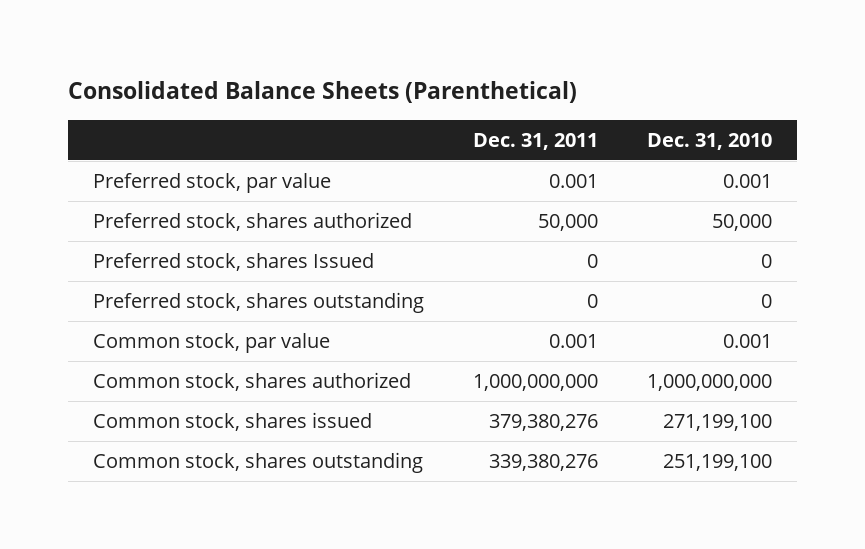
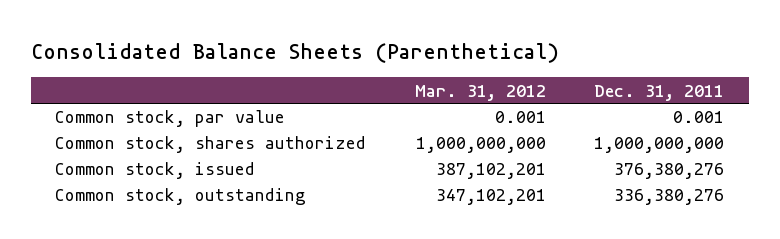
- | Dec. 31, 2011 | Dec. 31, 2010
+ | Mar. 31, 2012 | Dec. 31, 2011
- Preferred stock, par value | 0.001 | 0.001
- Preferred stock, shares authorized | 50,000 | 50,000
- Preferred stock, shares Issued | 0 | 0
- Preferred stock, shares outstanding | 0 | 0
- Common stock, shares issued | 379,380,276 | 271,199,100
- Common stock, shares outstanding | 339,380,276 | 251,199,100
+ Common stock, issued | 387,102,201 | 376,380,276
+ Common stock, outstanding | 347,102,201 | 336,380,276

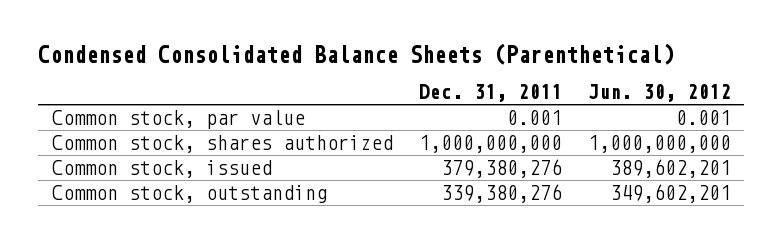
- Consolidated Balance Sheets (Parenthetical)
+ Condensed Consolidated Balance Sheets (Parenthetical)
- | Mar. 31, 2012 | Dec. 31, 2011
+ | Dec. 31, 2011 | Jun. 30, 2012
- Common stock, issued | 387,102,201 | 376,380,276
- Common stock, outstanding | 347,102,201 | 336,380,276
+ Common stock, issued | 379,380,276 | 389,602,201
+ Common stock, outstanding | 339,380,276 | 349,602,201

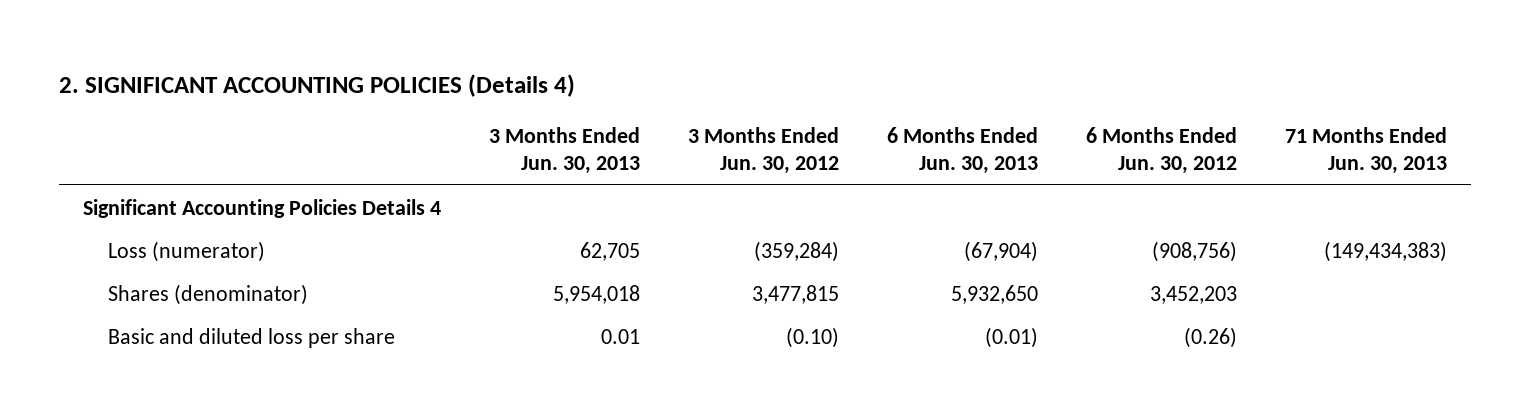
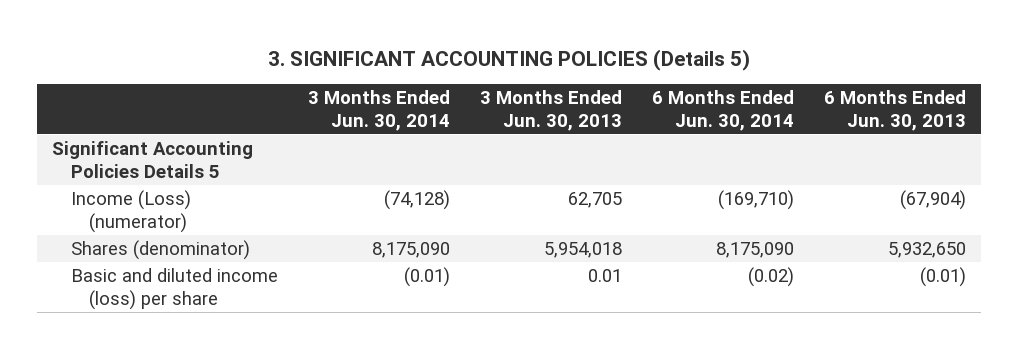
- 2. SIGNIFICANT ACCOUNTING POLICIES (Details 4)
+ 3. SIGNIFICANT ACCOUNTING POLICIES (Details 5)
- | 3 Months Ended Jun. 30, 2013 | 3 Months Ended Jun. 30, 2012 | 6 Months Ended Jun. 30, 2013 | 6 Months Ended Jun. 30, 2012 | 71 Months Ended Jun. 30, 2013
+ | 3 Months Ended Jun. 30, 2014 | 3 Months Ended Jun. 30, 2013 | 6 Months Ended Jun. 30, 2014 | 6 Months Ended Jun. 30, 2013
- Significant Accounting Policies Details 4
- Loss (numerator) | 62,705 | (359,284) | (67,904) | (908,756) | (149,434,383)
+ Significant Accounting Policies Details 5
+ Income (Loss) (numerator) | (74,128) | 62,705 | (169,710) | (67,904)
- Basic and diluted loss per share | 0.01 | (0.10) | (0.01) | (0.26) |
+ Basic and diluted income (loss) per share | (0.01) | 0.01 | (0.02) | (0.01)

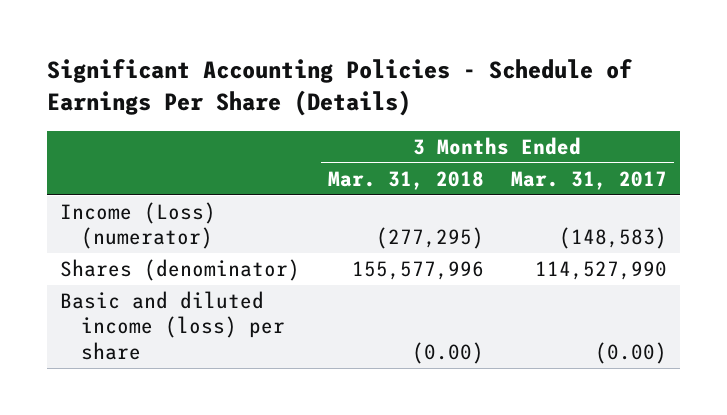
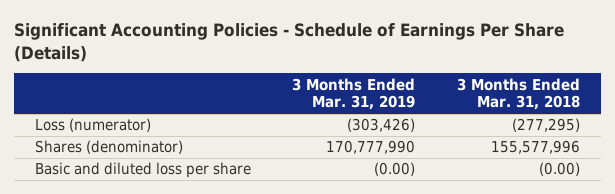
- | 3 Months Ended Mar. 31, 2018 | 3 Months Ended Mar. 31, 2017
+ | 3 Months Ended Mar. 31, 2019 | 3 Months Ended Mar. 31, 2018
- Income (Loss) (numerator) | (277,295) | (148,583)
+ Loss (numerator) | (303,426) | (277,295)
- Basic and diluted income (loss) per share | (0.00) | (0.00)
+ Basic and diluted loss per share | (0.00) | (0.00)

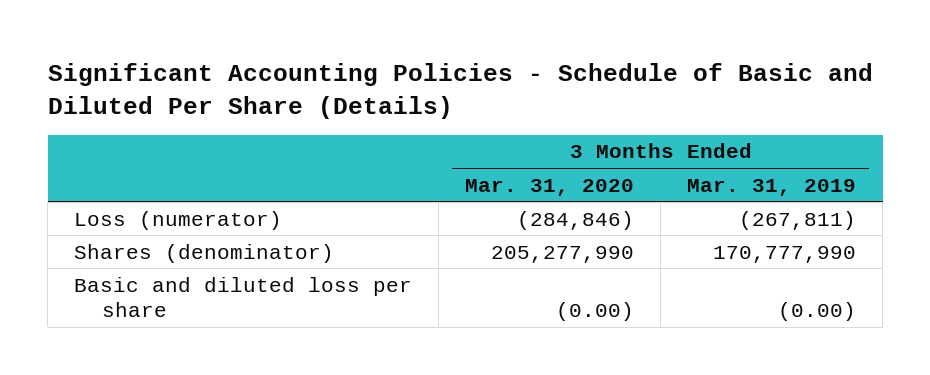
- Significant Accounting Policies - Schedule of Earnings Per Share (Details)
+ Significant Accounting Policies - Schedule of Basic and Diluted Per Share (Details)
- | 3 Months Ended Mar. 31, 2019 | 3 Months Ended Mar. 31, 2018
+ | 3 Months Ended Mar. 31, 2020 | 3 Months Ended Mar. 31, 2019
- Loss (numerator) | (303,426) | (277,295)
+ Loss (numerator) | (284,846) | (267,811)

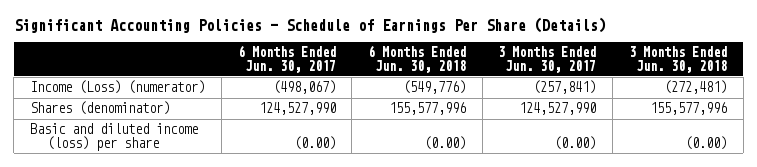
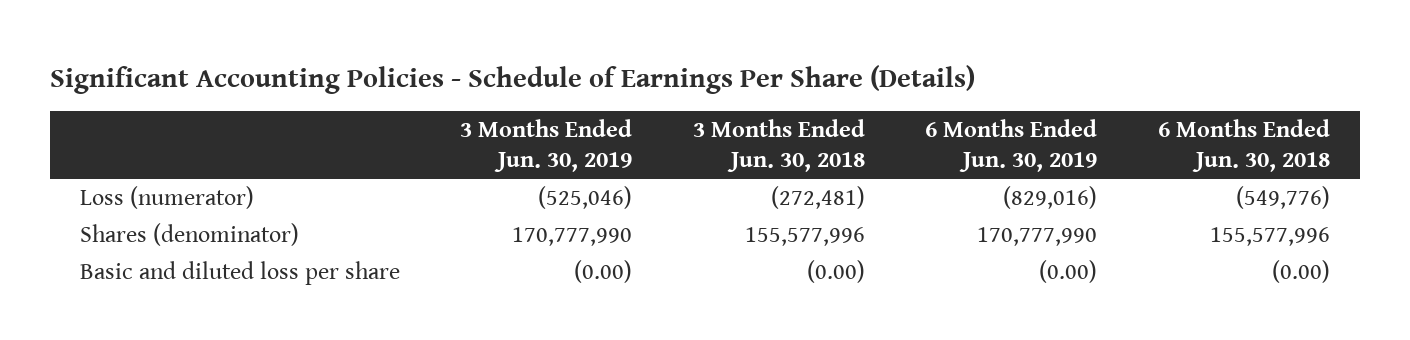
- | 6 Months Ended Jun. 30, 2017 | 6 Months Ended Jun. 30, 2018 | 3 Months Ended Jun. 30, 2017 | 3 Months Ended Jun. 30, 2018
+ | 3 Months Ended Jun. 30, 2019 | 3 Months Ended Jun. 30, 2018 | 6 Months Ended Jun. 30, 2019 | 6 Months Ended Jun. 30, 2018
- Income (Loss) (numerator) | (498,067) | (549,776) | (257,841) | (272,481)
+ Loss (numerator) | (525,046) | (272,481) | (829,016) | (549,776)
- Basic and diluted income (loss) per share | (0.00) | (0.00) | (0.00) | (0.00)
+ Basic and diluted loss per share | (0.00) | (0.00) | (0.00) | (0.00)

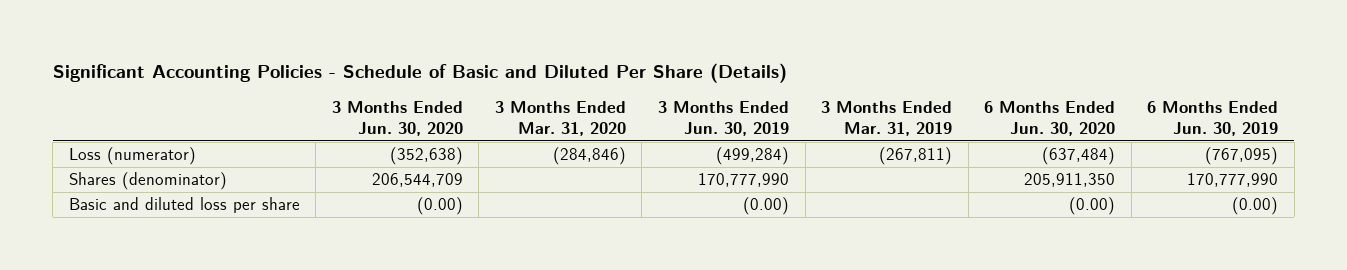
- Significant Accounting Policies - Schedule of Earnings Per Share (Details)
+ Significant Accounting Policies - Schedule of Basic and Diluted Per Share (Details)
- | 3 Months Ended Jun. 30, 2019 | 3 Months Ended Jun. 30, 2018 | 6 Months Ended Jun. 30, 2019 | 6 Months Ended Jun. 30, 2018
+ | 3 Months Ended Jun. 30, 2020 | 3 Months Ended Mar. 31, 2020 | 3 Months Ended Jun. 30, 2019 | 3 Months Ended Mar. 31, 2019 | 6 Months Ended Jun. 30, 2020 | 6 Months Ended Jun. 30, 2019
- Loss (numerator) | (525,046) | (272,481) | (829,016) | (549,776)
+ Loss (numerator) | (352,638) | (284,846) | (499,284) | (267,811) | (637,484) | (767,095)

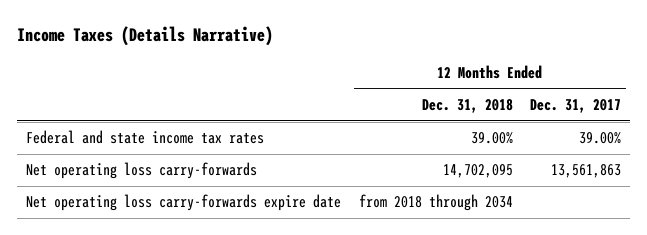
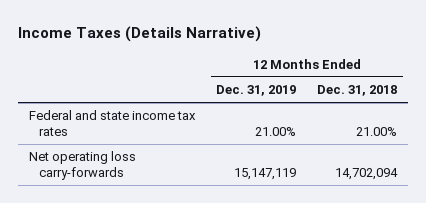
- | 12 Months Ended Dec. 31, 2018 | 12 Months Ended Dec. 31, 2017
+ | 12 Months Ended Dec. 31, 2019 | 12 Months Ended Dec. 31, 2018
- Federal and state income tax rates | 39.00% | 39.00%
- Net operating loss carry-forwards | 14,702,095 | 13,561,863
- Net operating loss carry-forwards expire date | from 2018 through 2034 |
+ Federal and state income tax rates | 21.00% | 21.00%
+ Net operating loss carry-forwards | 15,147,119 | 14,702,094

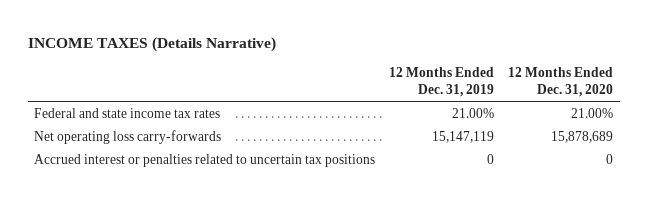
- Income Taxes (Details Narrative)
+ INCOME TAXES (Details Narrative)
- | 12 Months Ended Dec. 31, 2019 | 12 Months Ended Dec. 31, 2018
+ | 12 Months Ended Dec. 31, 2019 | 12 Months Ended Dec. 31, 2020
+ Accrued interest or penalties related to uncertain tax positions | 0 | 0

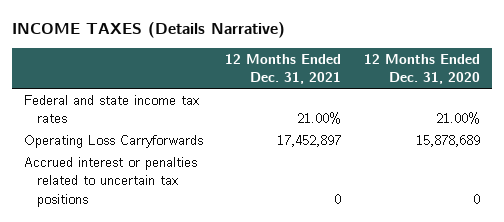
- | 12 Months Ended Dec. 31, 2019 | 12 Months Ended Dec. 31, 2020
+ | 12 Months Ended Dec. 31, 2021 | 12 Months Ended Dec. 31, 2020
- Net operating loss carry-forwards | 15,147,119 | 15,878,689
+ Operating Loss Carryforwards | 17,452,897 | 15,878,689

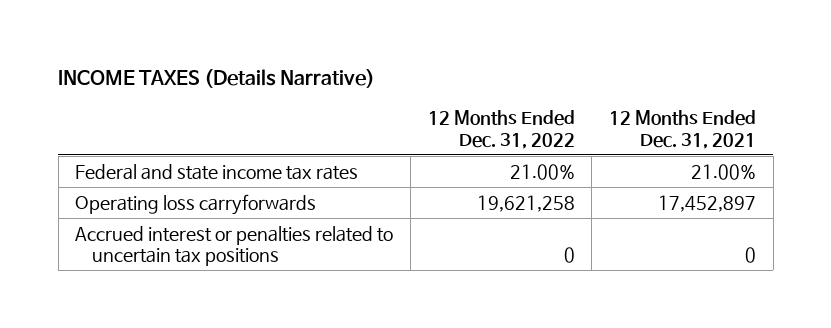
- | 12 Months Ended Dec. 31, 2021 | 12 Months Ended Dec. 31, 2020
+ | 12 Months Ended Dec. 31, 2022 | 12 Months Ended Dec. 31, 2021
- Operating Loss Carryforwards | 17,452,897 | 15,878,689
+ Operating loss carryforwards | 19,621,258 | 17,452,897

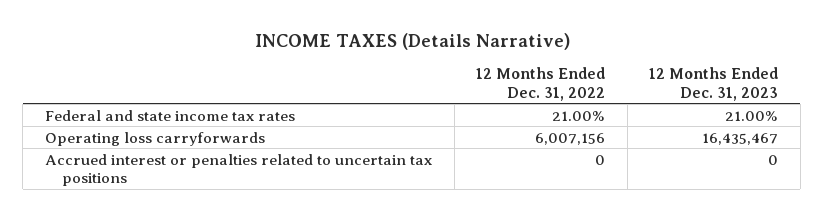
- | 12 Months Ended Dec. 31, 2022 | 12 Months Ended Dec. 31, 2021
+ | 12 Months Ended Dec. 31, 2022 | 12 Months Ended Dec. 31, 2023
- Operating loss carryforwards | 19,621,258 | 17,452,897
+ Operating loss carryforwards | 6,007,156 | 16,435,467

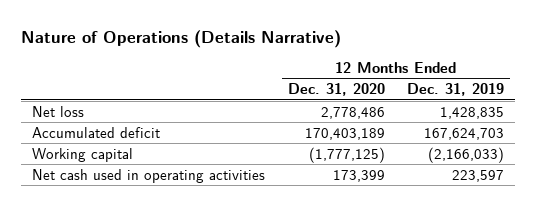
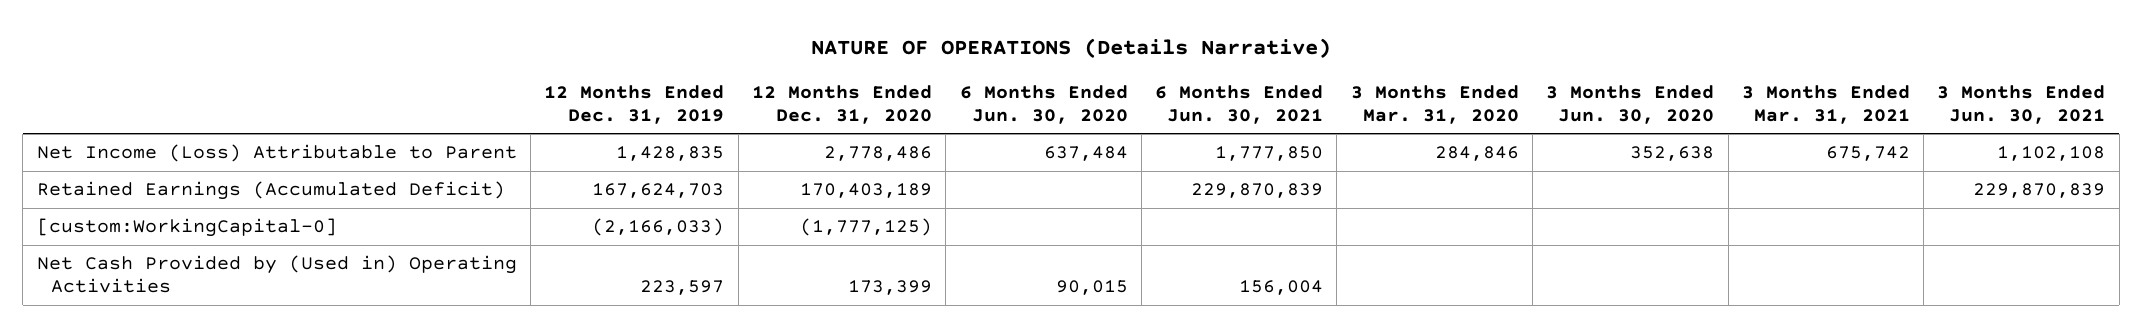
- Nature of Operations (Details Narrative)
+ NATURE OF OPERATIONS (Details Narrative)
- | 12 Months Ended Dec. 31, 2020 | 12 Months Ended Dec. 31, 2019
+ | 12 Months Ended Dec. 31, 2019 | 12 Months Ended Dec. 31, 2020 | 6 Months Ended Jun. 30, 2020 | 6 Months Ended Jun. 30, 2021 | 3 Months Ended Mar. 31, 2020 | 3 Months Ended Jun. 30, 2020 | 3 Months Ended Mar. 31, 2021 | 3 Months Ended Jun. 30, 2021
- Net loss | 2,778,486 | 1,428,835
- Accumulated deficit | 170,403,189 | 167,624,703
- Working capital | (1,777,125) | (2,166,033)
- Net cash used in operating activities | 173,399 | 223,597
+ Net Income (Loss) Attributable to Parent | 1,428,835 | 2,778,486 | 637,484 | 1,777,850 | 284,846 | 352,638 | 675,742 | 1,102,108
+ Retained Earnings (Accumulated Deficit) | 167,624,703 | 170,403,189 | | 229,870,839 | | | | 229,870,839
+ [custom:WorkingCapital-0] | (2,166,033) | (1,777,125) | | | | | |
+ Net Cash Provided by (Used in) Operating Activities | 223,597 | 173,399 | 90,015 | 156,004 | | | |

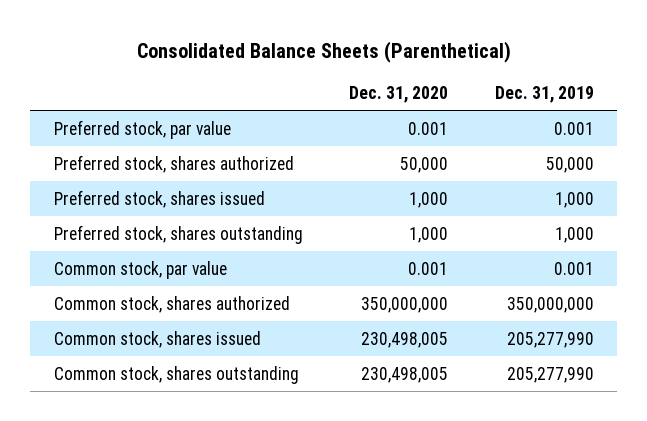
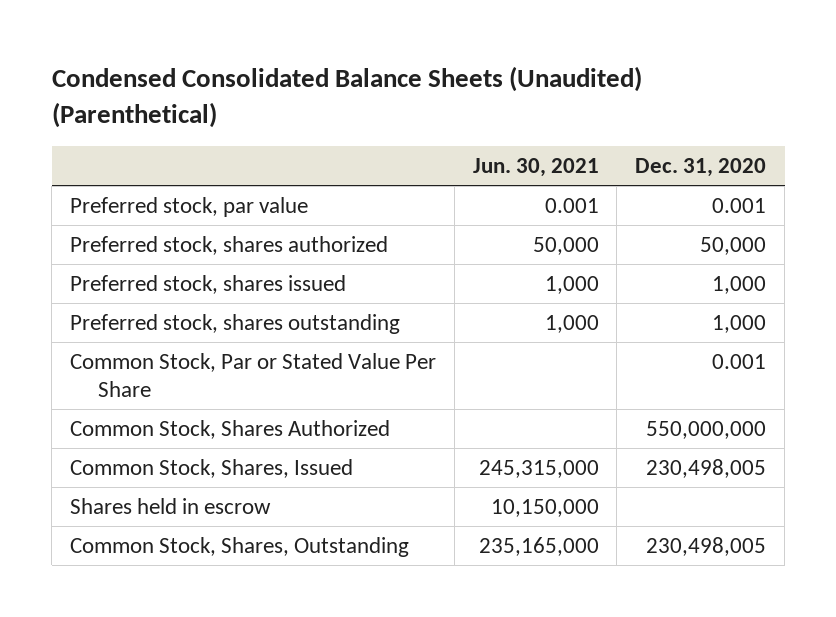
- Consolidated Balance Sheets (Parenthetical)
+ Condensed Consolidated Balance Sheets (Unaudited) (Parenthetical)
- | Dec. 31, 2020 | Dec. 31, 2019
+ | Jun. 30, 2021 | Dec. 31, 2020
- Common stock, par value | 0.001 | 0.001
- Common stock, shares authorized | 350,000,000 | 350,000,000
- Common stock, shares issued | 230,498,005 | 205,277,990
- Common stock, shares outstanding | 230,498,005 | 205,277,990
+ Common Stock, Par or Stated Value Per Share | | 0.001
+ Common Stock, Shares Authorized | | 550,000,000
+ Common Stock, Shares, Issued | 245,315,000 | 230,498,005
+ Shares held in escrow | 10,150,000 |
+ Common Stock, Shares, Outstanding | 235,165,000 | 230,498,005

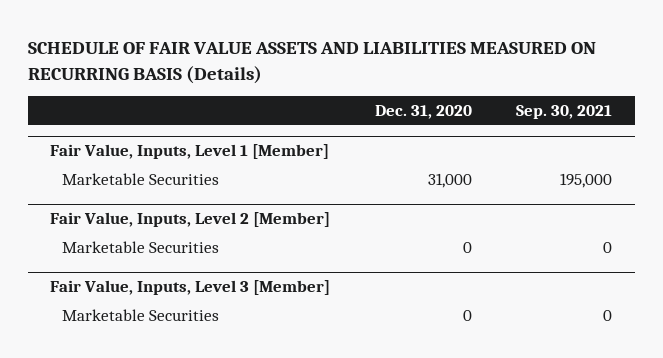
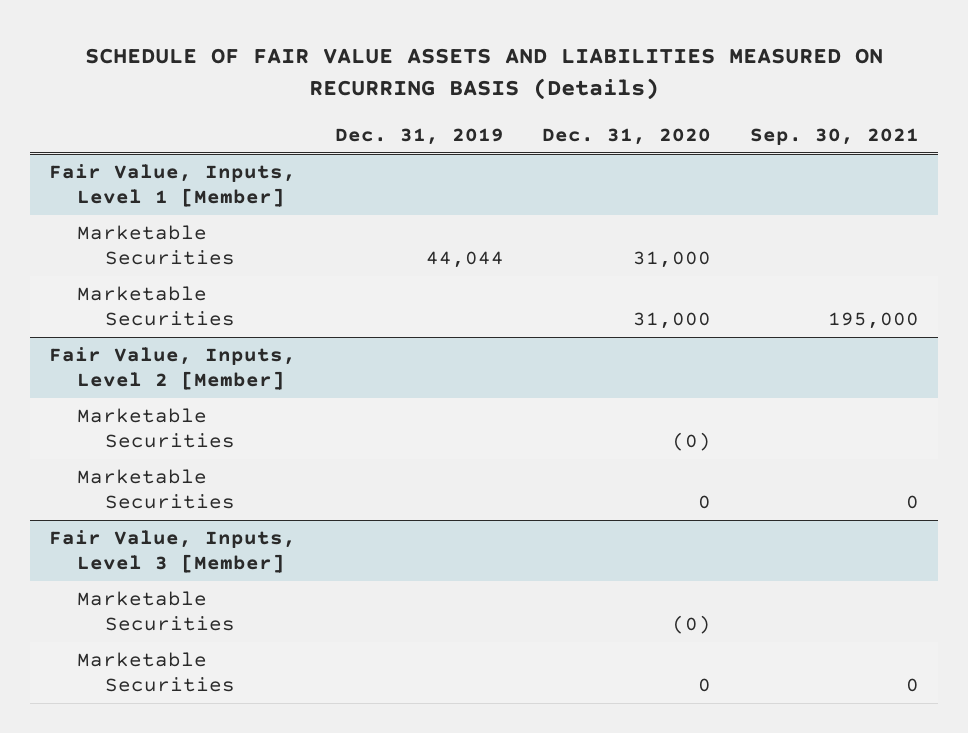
- | Dec. 31, 2020 | Sep. 30, 2021
+ | Dec. 31, 2019 | Dec. 31, 2020 | Sep. 30, 2021
@ Fair Value, Inputs, Level 1 [Member]
+ Marketable Securities | 44,044 | 31,000 |
@ Fair Value, Inputs, Level 2 [Member]
+ Marketable Securities | | (0) |
@ Fair Value, Inputs, Level 3 [Member]
+ Marketable Securities | | (0) |

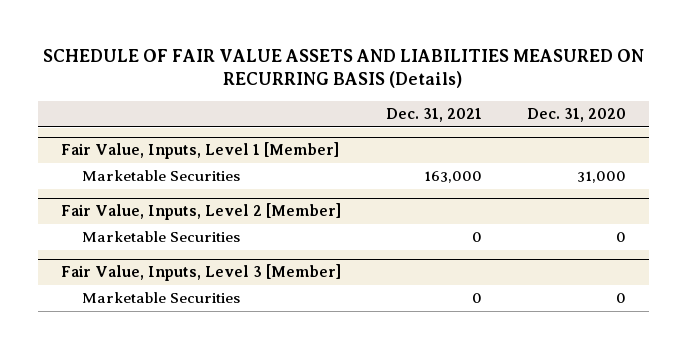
- | Dec. 31, 2019 | Dec. 31, 2020 | Sep. 30, 2021
+ | Dec. 31, 2021 | Dec. 31, 2020
@ Fair Value, Inputs, Level 1 [Member]
- Marketable Securities | | 31,000 | 195,000
@ Fair Value, Inputs, Level 2 [Member]
- Marketable Securities | | (0) |
@ Fair Value, Inputs, Level 3 [Member]
- Marketable Securities | | (0) |

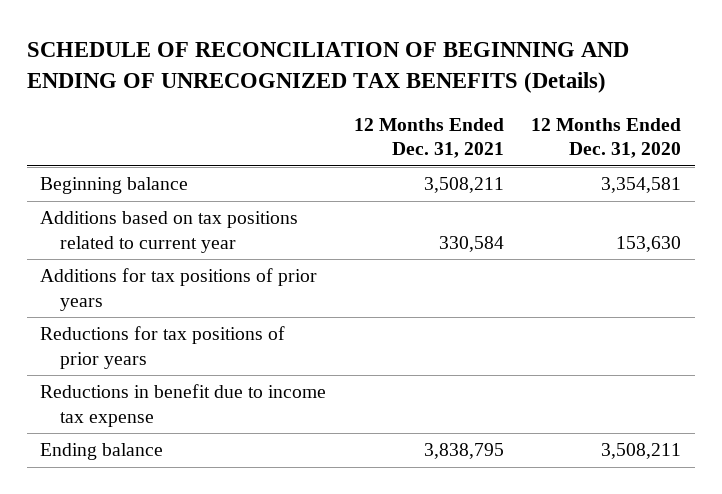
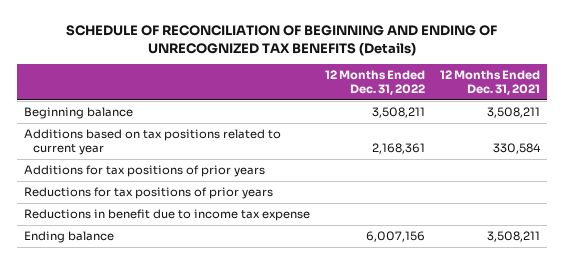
- | 12 Months Ended Dec. 31, 2021 | 12 Months Ended Dec. 31, 2020
+ | 12 Months Ended Dec. 31, 2022 | 12 Months Ended Dec. 31, 2021
- Ending balance | 3,838,795 | 3,508,211
+ Ending balance | 6,007,156 | 3,508,211

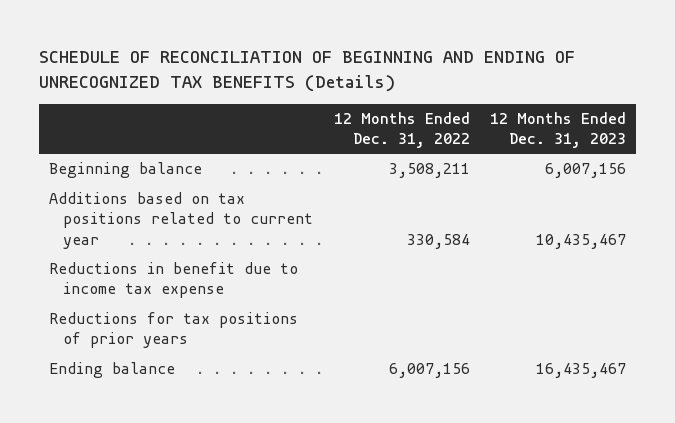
- | 12 Months Ended Dec. 31, 2022 | 12 Months Ended Dec. 31, 2021
+ | 12 Months Ended Dec. 31, 2022 | 12 Months Ended Dec. 31, 2023
- Additions based on tax positions related to current year | 2,168,361 | 330,584
- Additions for tax positions of prior years
+ Additions based on tax positions related to current year | 330,584 | 10,435,467
moved down: Reductions for tax positions of prior years

